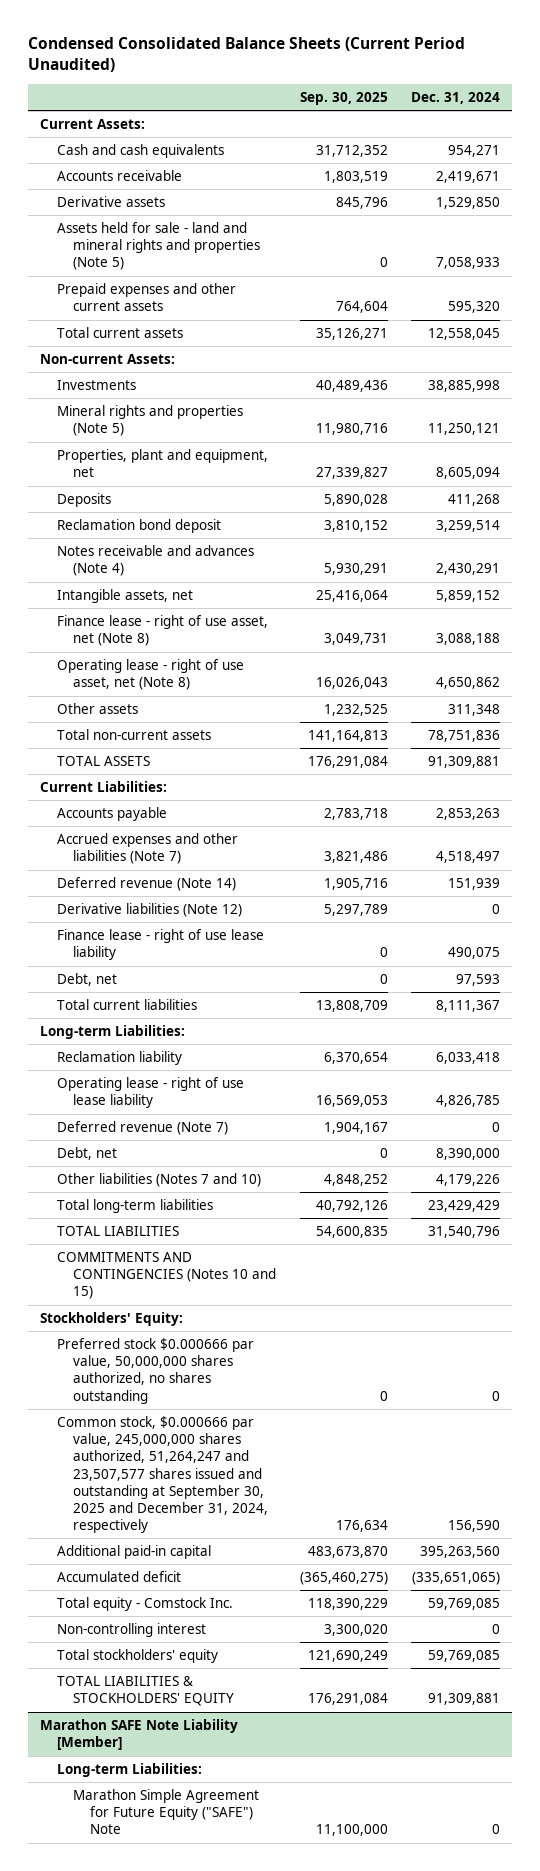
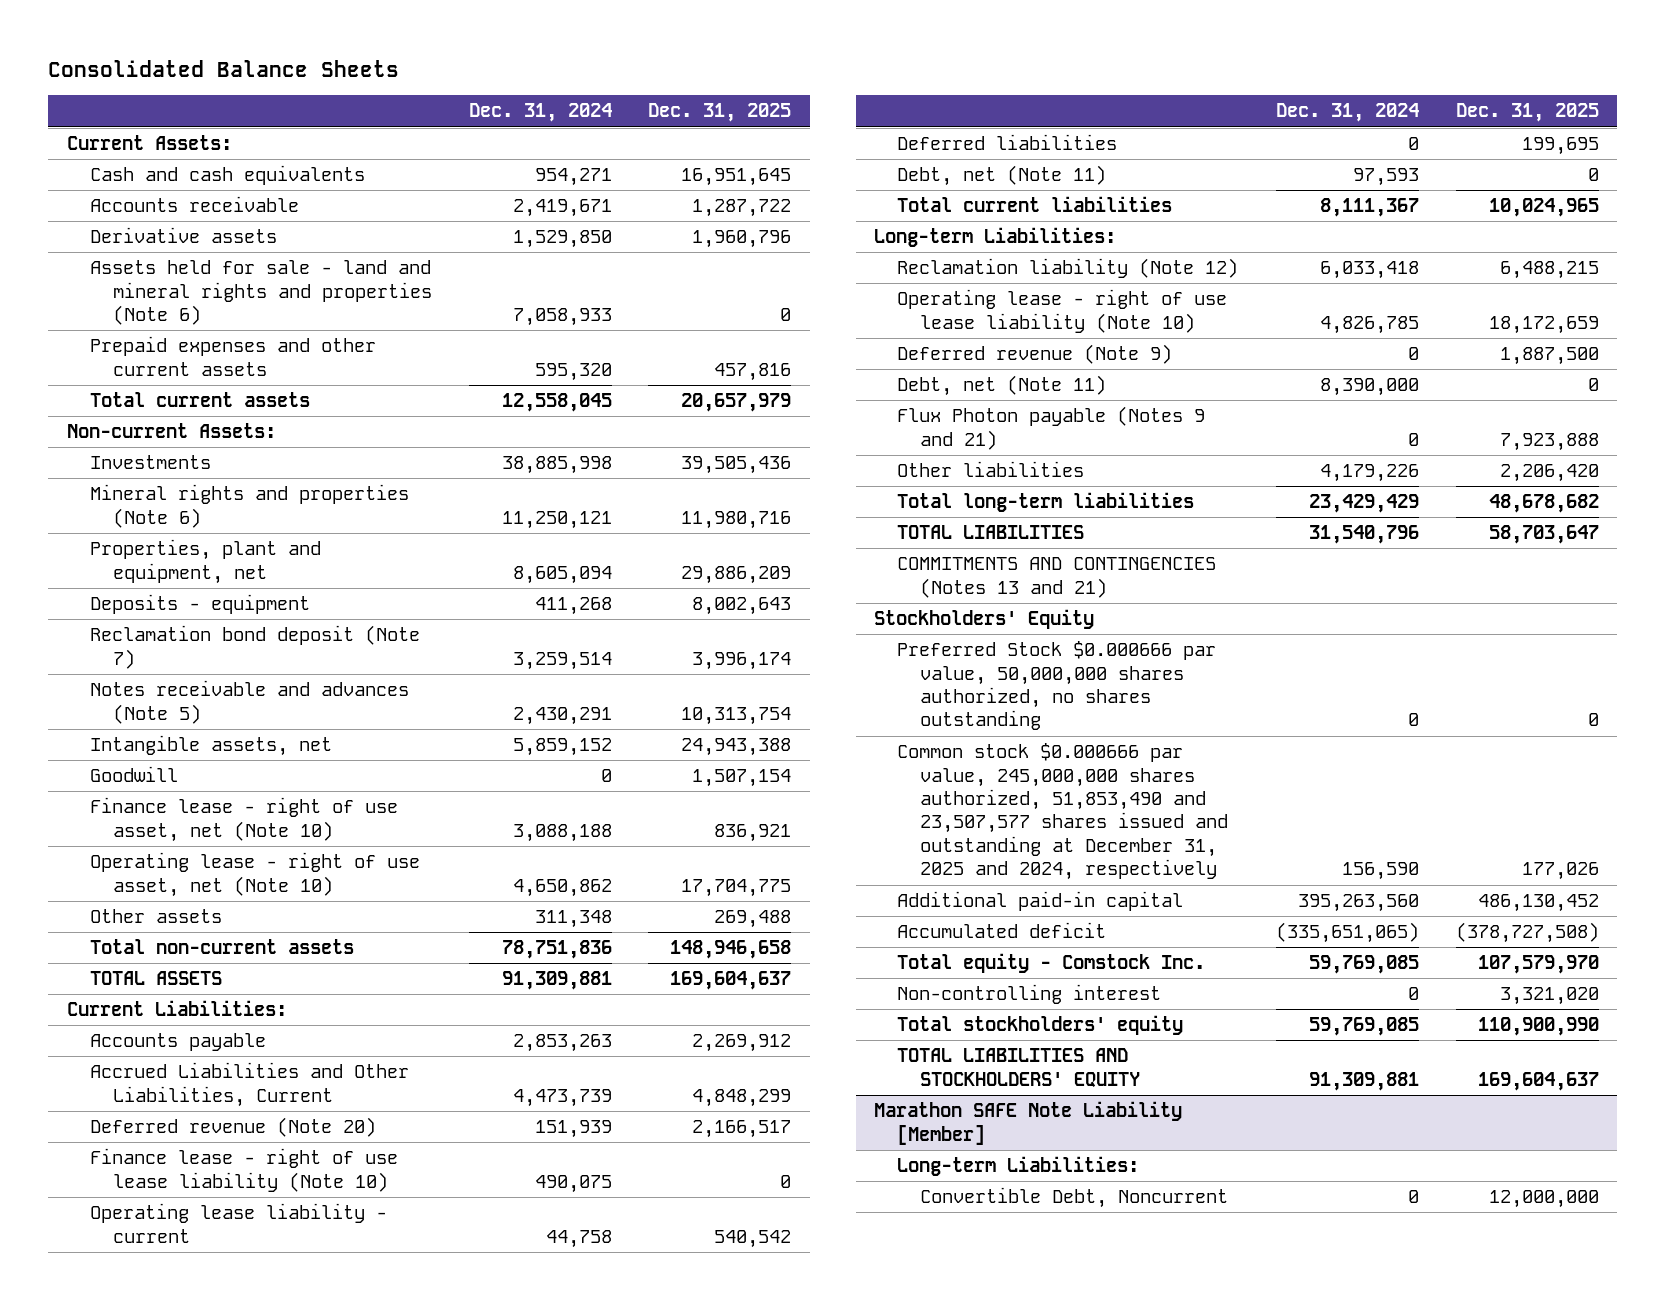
- Condensed Consolidated Balance Sheets (Current Period Unaudited)
+ Consolidated Balance Sheets
- | Sep. 30, 2025 | Dec. 31, 2024
+ | Dec. 31, 2024 | Dec. 31, 2025
- Assets held for sale - land and mineral rights and properties (Note 5) | 0 | 7,058,933
+ Assets held for sale - land and mineral rights and properties (Note 6) | 7,058,933 | 0
- Mineral rights and properties (Note 5) | 11,980,716 | 11,250,121
+ Mineral rights and properties (Note 6) | 11,250,121 | 11,980,716
- Deposits | 5,890,028 | 411,268
- Reclamation bond deposit | 3,810,152 | 3,259,514
- Notes receivable and advances (Note 4) | 5,930,291 | 2,430,291
+ Deposits - equipment | 411,268 | 8,002,643
+ Reclamation bond deposit (Note 7) | 3,259,514 | 3,996,174
+ Notes receivable and advances (Note 5) | 2,430,291 | 10,313,754
- Finance lease - right of use asset, net (Note 8) | 3,049,731 | 3,088,188
- Operating lease - right of use asset, net (Note 8) | 16,026,043 | 4,650,862
+ Goodwill | 0 | 1,507,154
+ Finance lease - right of use asset, net (Note 10) | 3,088,188 | 836,921
+ Operating lease - right of use asset, net (Note 10) | 4,650,862 | 17,704,775
- Accrued expenses and other liabilities (Note 7) | 3,821,486 | 4,518,497
- Deferred revenue (Note 14) | 1,905,716 | 151,939
- Derivative liabilities (Note 12) | 5,297,789 | 0
- Finance lease - right of use lease liability | 0 | 490,075
- Debt, net | 0 | 97,593
+ Accrued Liabilities and Other Liabilities, Current | 4,473,739 | 4,848,299
+ Deferred revenue (Note 20) | 151,939 | 2,166,517
+ Finance lease - right of use lease liability (Note 10) | 490,075 | 0
+ Operating lease liability - current | 44,758 | 540,542
+ Deferred liabilities | 0 | 199,695
+ Debt, net (Note 11) | 97,593 | 0
- Reclamation liability | 6,370,654 | 6,033,418
- Operating lease - right of use lease liability | 16,569,053 | 4,826,785
- Deferred revenue (Note 7) | 1,904,167 | 0
- Debt, net | 0 | 8,390,000
- Other liabilities (Notes 7 and 10) | 4,848,252 | 4,179,226
+ Reclamation liability (Note 12) | 6,033,418 | 6,488,215
+ Operating lease - right of use lease liability (Note 10) | 4,826,785 | 18,172,659
+ Deferred revenue (Note 9) | 0 | 1,887,500
+ Debt, net (Note 11) | 8,390,000 | 0
+ Flux Photon payable (Notes 9 and 21) | 0 | 7,923,888
+ Other liabilities | 4,179,226 | 2,206,420
- COMMITMENTS AND CONTINGENCIES (Notes 10 and 15)
- Stockholders' Equity:
- Preferred stock $0.000666 par value, 50,000,000 shares authorized, no shares outstanding | 0 | 0
- Common stock, $0.000666 par value, 245,000,000 shares authorized, 51,264,247 and 23,507,577 shares issued and outstanding at September 30, 2025 and December 31, 2024, respectively | 176,634 | 156,590
+ COMMITMENTS AND CONTINGENCIES (Notes 13 and 21)
+ Stockholders' Equity
+ Preferred Stock $0.000666 par value, 50,000,000 shares authorized, no shares outstanding | 0 | 0
+ Common stock $0.000666 par value, 245,000,000 shares authorized, 51,853,490 and 23,507,577 shares issued and outstanding at December 31, 2025 and 2024, respectively | 156,590 | 177,026
- TOTAL LIABILITIES & STOCKHOLDERS' EQUITY | 176,291,084 | 91,309,881
+ TOTAL LIABILITIES AND STOCKHOLDERS' EQUITY | 91,309,881 | 169,604,637
@ Marathon SAFE Note Liability [Member]
- Marathon Simple Agreement for Future Equity ("SAFE") Note | 11,100,000 | 0
+ Convertible Debt, Noncurrent | 0 | 12,000,000

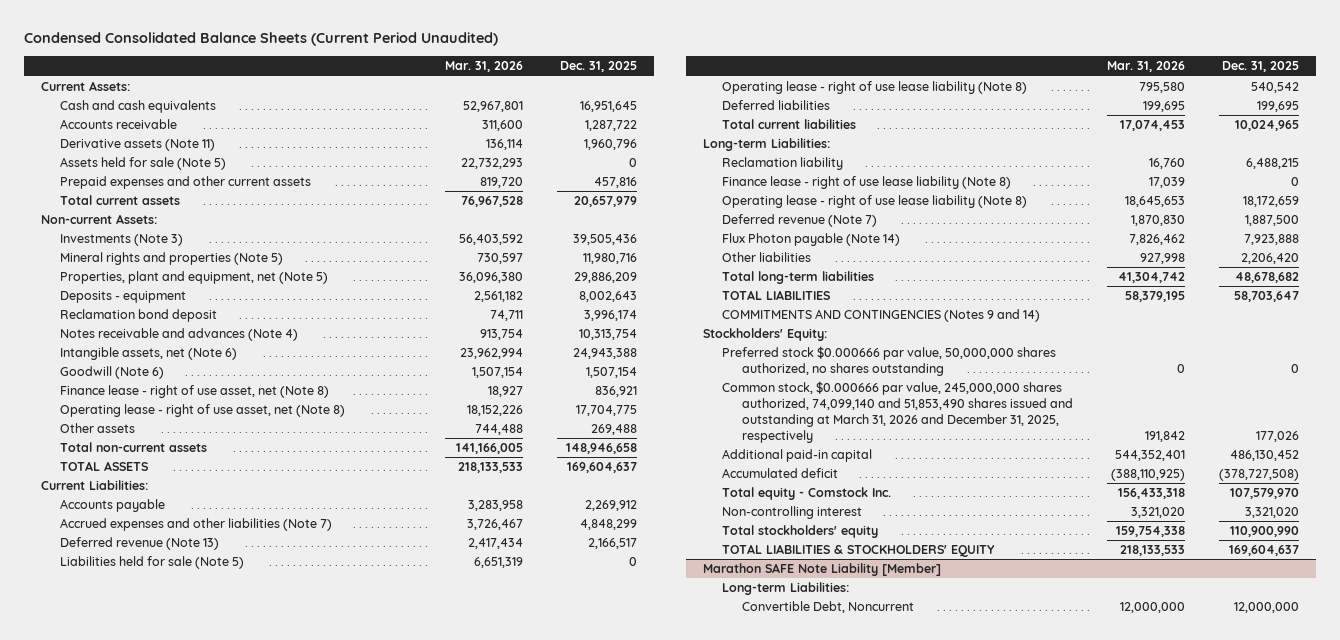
- Consolidated Balance Sheets
+ Condensed Consolidated Balance Sheets (Current Period Unaudited)
- | Dec. 31, 2024 | Dec. 31, 2025
+ | Mar. 31, 2026 | Dec. 31, 2025
- Derivative assets | 1,529,850 | 1,960,796
- Assets held for sale - land and mineral rights and properties (Note 6) | 7,058,933 | 0
+ Derivative assets (Note 11) | 136,114 | 1,960,796
+ Assets held for sale (Note 5) | 22,732,293 | 0
- Investments | 38,885,998 | 39,505,436
- Mineral rights and properties (Note 6) | 11,250,121 | 11,980,716
- Properties, plant and equipment, net | 8,605,094 | 29,886,209
+ Investments (Note 3) | 56,403,592 | 39,505,436
+ Mineral rights and properties (Note 5) | 730,597 | 11,980,716
+ Properties, plant and equipment, net (Note 5) | 36,096,380 | 29,886,209
- Reclamation bond deposit (Note 7) | 3,259,514 | 3,996,174
- Notes receivable and advances (Note 5) | 2,430,291 | 10,313,754
- Intangible assets, net | 5,859,152 | 24,943,388
- Goodwill | 0 | 1,507,154
- Finance lease - right of use asset, net (Note 10) | 3,088,188 | 836,921
- Operating lease - right of use asset, net (Note 10) | 4,650,862 | 17,704,775
+ Reclamation bond deposit | 74,711 | 3,996,174
+ Notes receivable and advances (Note 4) | 913,754 | 10,313,754
+ Intangible assets, net (Note 6) | 23,962,994 | 24,943,388
+ Goodwill (Note 6) | 1,507,154 | 1,507,154
+ Finance lease - right of use asset, net (Note 8) | 18,927 | 836,921
+ Operating lease - right of use asset, net (Note 8) | 18,152,226 | 17,704,775
- Accrued Liabilities and Other Liabilities, Current | 4,473,739 | 4,848,299
- Deferred revenue (Note 20) | 151,939 | 2,166,517
- Finance lease - right of use lease liability (Note 10) | 490,075 | 0
- Operating lease liability - current | 44,758 | 540,542
+ Accrued expenses and other liabilities (Note 7) | 3,726,467 | 4,848,299
+ Deferred revenue (Note 13) | 2,417,434 | 2,166,517
+ Liabilities held for sale (Note 5) | 6,651,319 | 0
+ Operating lease - right of use lease liability (Note 8) | 795,580 | 540,542
- Debt, net (Note 11) | 97,593 | 0
- Reclamation liability (Note 12) | 6,033,418 | 6,488,215
- Operating lease - right of use lease liability (Note 10) | 4,826,785 | 18,172,659
- Deferred revenue (Note 9) | 0 | 1,887,500
- Debt, net (Note 11) | 8,390,000 | 0
- Flux Photon payable (Notes 9 and 21) | 0 | 7,923,888
+ Reclamation liability | 16,760 | 6,488,215
+ Finance lease - right of use lease liability (Note 8) | 17,039 | 0
+ Operating lease - right of use lease liability (Note 8) | 18,645,653 | 18,172,659
+ Deferred revenue (Note 7) | 1,870,830 | 1,887,500
+ Flux Photon payable (Note 14) | 7,826,462 | 7,923,888
- COMMITMENTS AND CONTINGENCIES (Notes 13 and 21)
- Stockholders' Equity
- Preferred Stock $0.000666 par value, 50,000,000 shares authorized, no shares outstanding | 0 | 0
- Common stock $0.000666 par value, 245,000,000 shares authorized, 51,853,490 and 23,507,577 shares issued and outstanding at December 31, 2025 and 2024, respectively | 156,590 | 177,026
+ COMMITMENTS AND CONTINGENCIES (Notes 9 and 14)
+ Stockholders' Equity:
+ Preferred stock $0.000666 par value, 50,000,000 shares authorized, no shares outstanding | 0 | 0
+ Common stock, $0.000666 par value, 245,000,000 shares authorized, 74,099,140 and 51,853,490 shares issued and outstanding at March 31, 2026 and December 31, 2025, respectively | 191,842 | 177,026
- TOTAL LIABILITIES AND STOCKHOLDERS' EQUITY | 91,309,881 | 169,604,637
+ TOTAL LIABILITIES & STOCKHOLDERS' EQUITY | 218,133,533 | 169,604,637

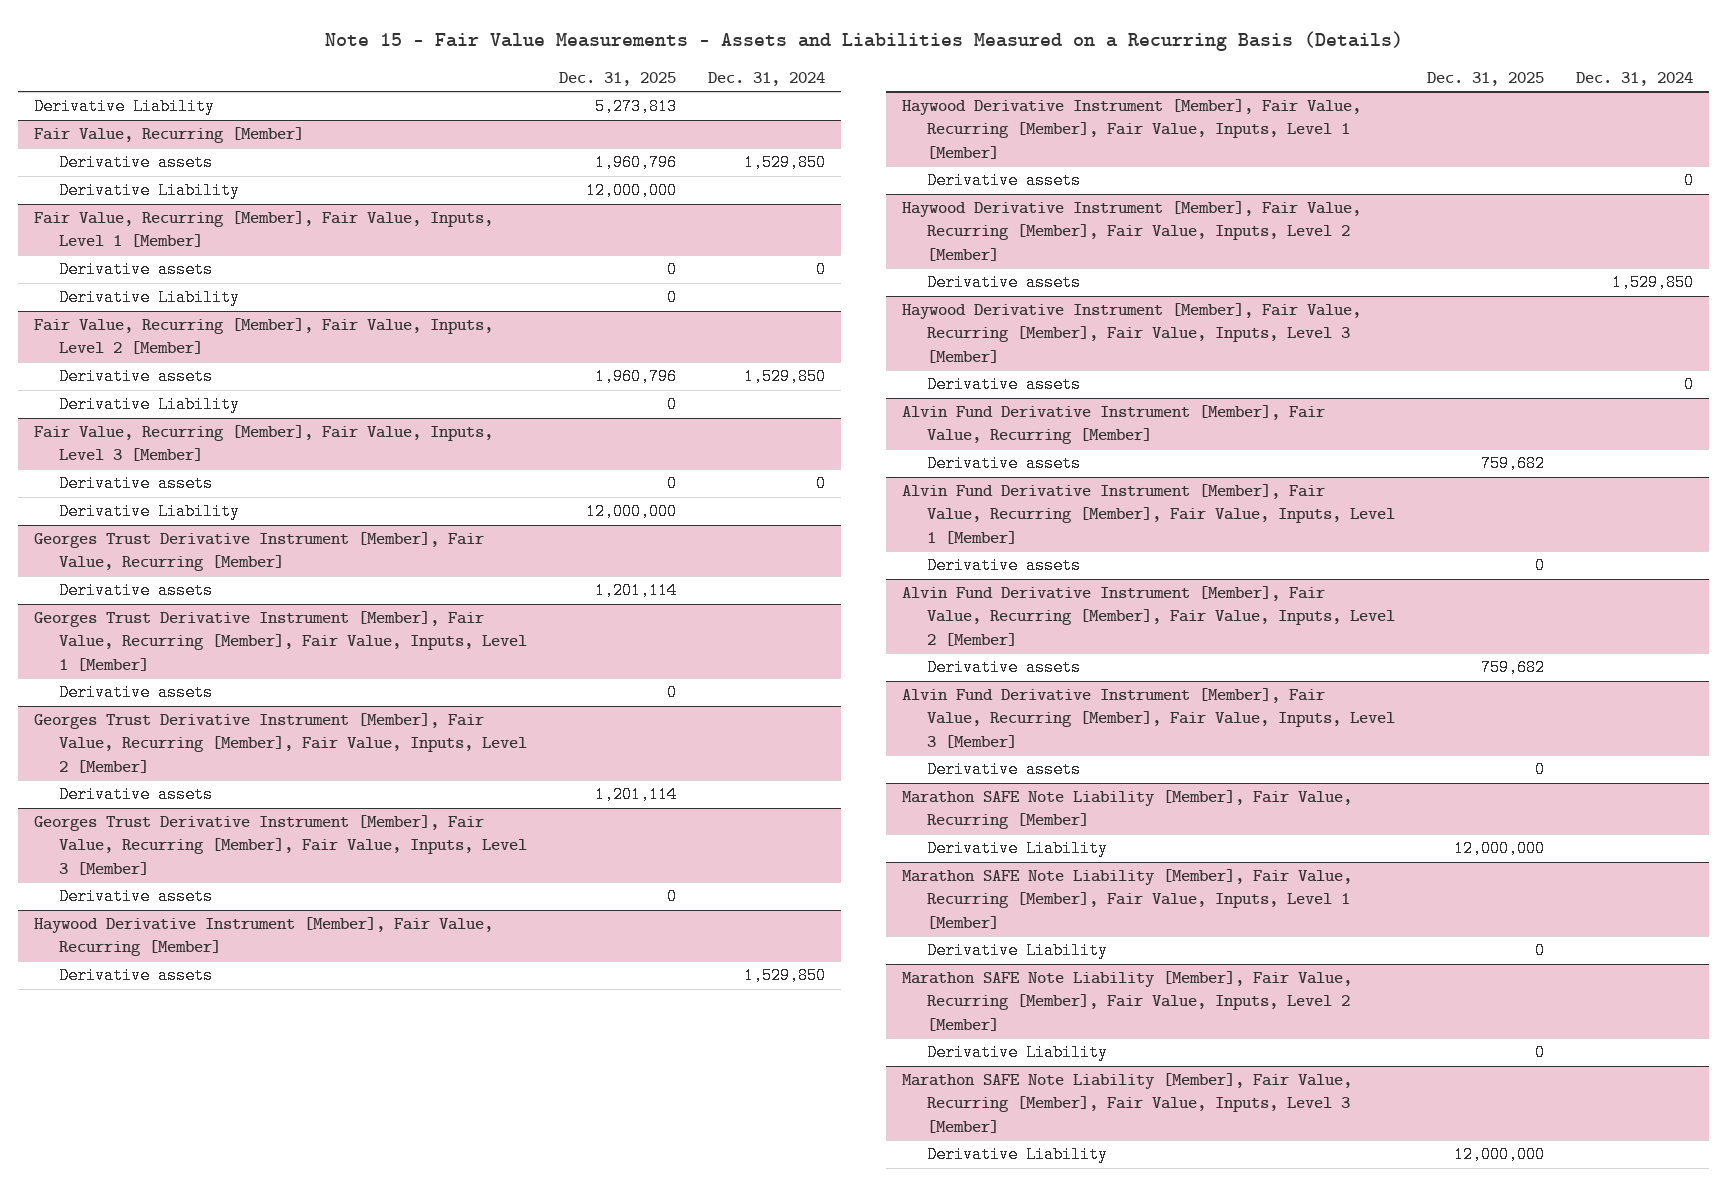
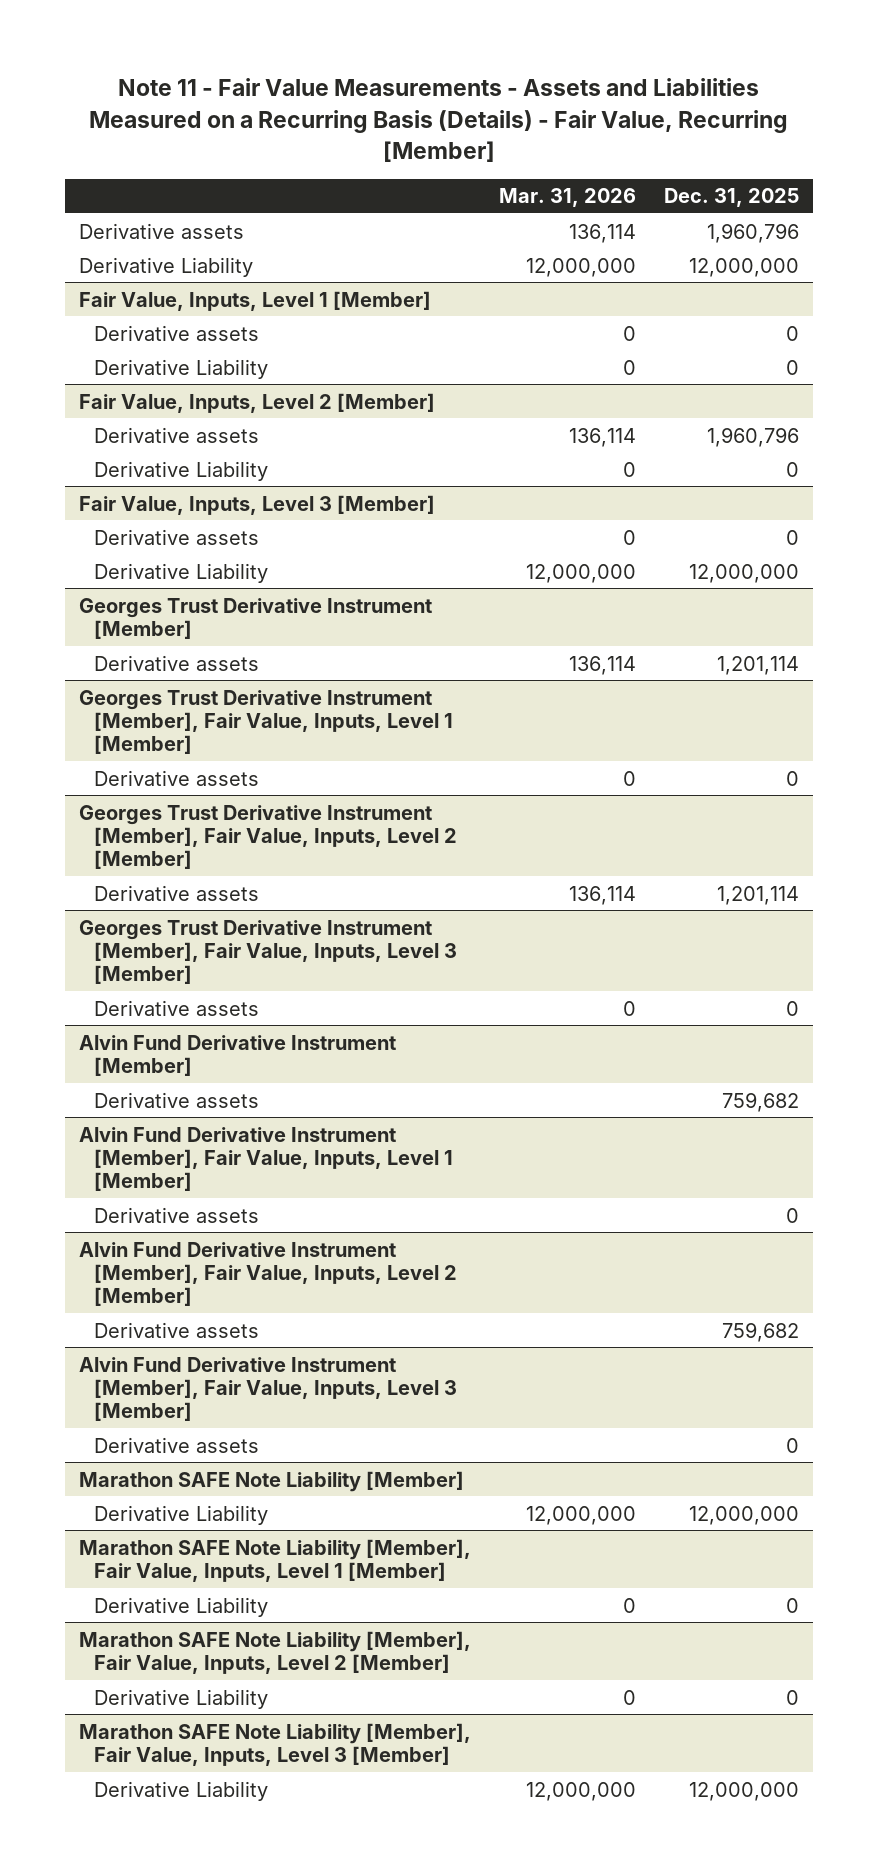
- Note 15 - Fair Value Measurements - Assets and Liabilities Measured on a Recurring Basis (Details)
+ Note 11 - Fair Value Measurements - Assets and Liabilities Measured on a Recurring Basis (Details) - Fair Value, Recurring [Member]
- | Dec. 31, 2025 | Dec. 31, 2024
+ | Mar. 31, 2026 | Dec. 31, 2025
- Derivative Liability | 5,273,813 |
- Fair Value, Recurring [Member]
- Fair Value, Recurring [Member], Fair Value, Inputs, Level 1 [Member]
+ Fair Value, Inputs, Level 1 [Member]
- Fair Value, Recurring [Member], Fair Value, Inputs, Level 2 [Member]
+ Fair Value, Inputs, Level 2 [Member]
- Fair Value, Recurring [Member], Fair Value, Inputs, Level 3 [Member]
+ Fair Value, Inputs, Level 3 [Member]
- Georges Trust Derivative Instrument [Member], Fair Value, Recurring [Member]
+ Georges Trust Derivative Instrument [Member]
- Georges Trust Derivative Instrument [Member], Fair Value, Recurring [Member], Fair Value, Inputs, Level 1 [Member]
+ Georges Trust Derivative Instrument [Member], Fair Value, Inputs, Level 1 [Member]
- Georges Trust Derivative Instrument [Member], Fair Value, Recurring [Member], Fair Value, Inputs, Level 2 [Member]
+ Georges Trust Derivative Instrument [Member], Fair Value, Inputs, Level 2 [Member]
- Georges Trust Derivative Instrument [Member], Fair Value, Recurring [Member], Fair Value, Inputs, Level 3 [Member]
+ Georges Trust Derivative Instrument [Member], Fair Value, Inputs, Level 3 [Member]
- Haywood Derivative Instrument [Member], Fair Value, Recurring [Member]
- Derivative assets | | 1,529,850
- Haywood Derivative Instrument [Member], Fair Value, Recurring [Member], Fair Value, Inputs, Level 1 [Member]
- Derivative assets | | 0
- Haywood Derivative Instrument [Member], Fair Value, Recurring [Member], Fair Value, Inputs, Level 2 [Member]
- Derivative assets | | 1,529,850
- Haywood Derivative Instrument [Member], Fair Value, Recurring [Member], Fair Value, Inputs, Level 3 [Member]
- Derivative assets | | 0
- Alvin Fund Derivative Instrument [Member], Fair Value, Recurring [Member]
+ Alvin Fund Derivative Instrument [Member]
- Alvin Fund Derivative Instrument [Member], Fair Value, Recurring [Member], Fair Value, Inputs, Level 1 [Member]
+ Alvin Fund Derivative Instrument [Member], Fair Value, Inputs, Level 1 [Member]
- Alvin Fund Derivative Instrument [Member], Fair Value, Recurring [Member], Fair Value, Inputs, Level 2 [Member]
+ Alvin Fund Derivative Instrument [Member], Fair Value, Inputs, Level 2 [Member]
- Alvin Fund Derivative Instrument [Member], Fair Value, Recurring [Member], Fair Value, Inputs, Level 3 [Member]
+ Alvin Fund Derivative Instrument [Member], Fair Value, Inputs, Level 3 [Member]
- Marathon SAFE Note Liability [Member], Fair Value, Recurring [Member]
+ Marathon SAFE Note Liability [Member]
- Marathon SAFE Note Liability [Member], Fair Value, Recurring [Member], Fair Value, Inputs, Level 1 [Member]
+ Marathon SAFE Note Liability [Member], Fair Value, Inputs, Level 1 [Member]
- Marathon SAFE Note Liability [Member], Fair Value, Recurring [Member], Fair Value, Inputs, Level 2 [Member]
+ Marathon SAFE Note Liability [Member], Fair Value, Inputs, Level 2 [Member]
- Marathon SAFE Note Liability [Member], Fair Value, Recurring [Member], Fair Value, Inputs, Level 3 [Member]
+ Marathon SAFE Note Liability [Member], Fair Value, Inputs, Level 3 [Member]

